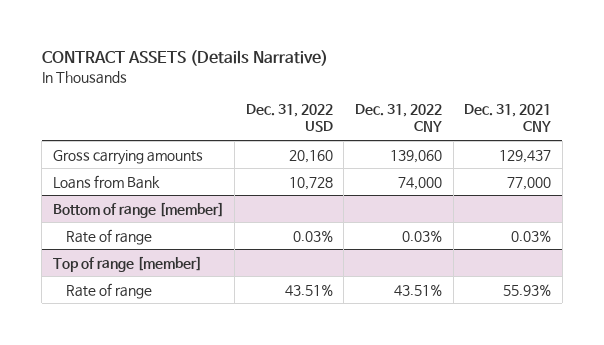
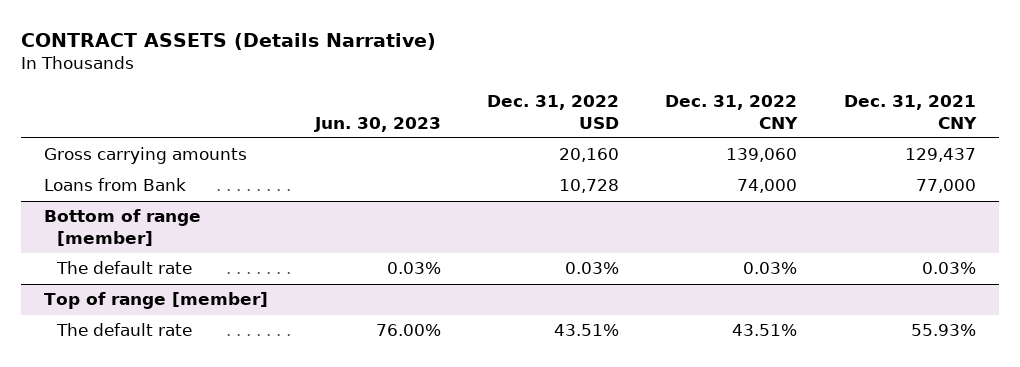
- | Dec. 31, 2022 USD | Dec. 31, 2022 CNY | Dec. 31, 2021 CNY
+ | Jun. 30, 2023 | Dec. 31, 2022 USD | Dec. 31, 2022 CNY | Dec. 31, 2021 CNY
@ Bottom of range [member]
- Rate of range | 0.03% | 0.03% | 0.03%
+ The default rate | 0.03% | 0.03% | 0.03% | 0.03%
@ Top of range [member]
- Rate of range | 43.51% | 43.51% | 55.93%
+ The default rate | 76.00% | 43.51% | 43.51% | 55.93%

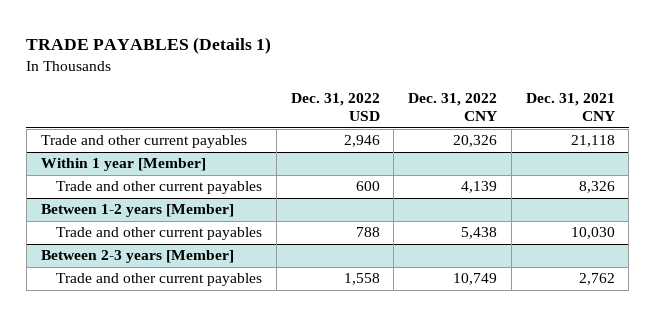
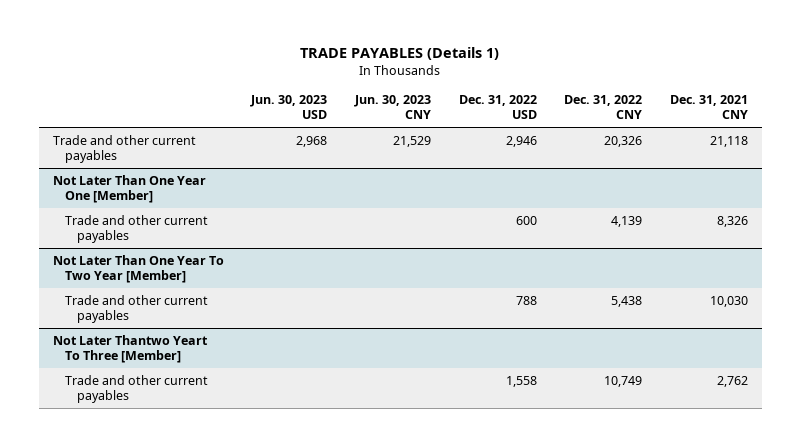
- | Dec. 31, 2022 USD | Dec. 31, 2022 CNY | Dec. 31, 2021 CNY
+ | Jun. 30, 2023 USD | Jun. 30, 2023 CNY | Dec. 31, 2022 USD | Dec. 31, 2022 CNY | Dec. 31, 2021 CNY
- Within 1 year [Member]
+ Not Later Than One Year One [Member]
- Between 1-2 years [Member]
+ Not Later Than One Year To Two Year [Member]
- Between 2-3 years [Member]
+ Not Later Thantwo Yeart To Three [Member]

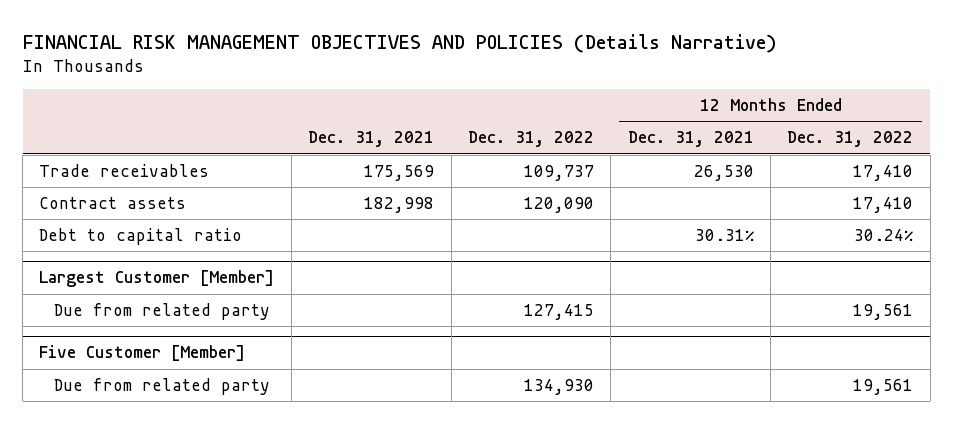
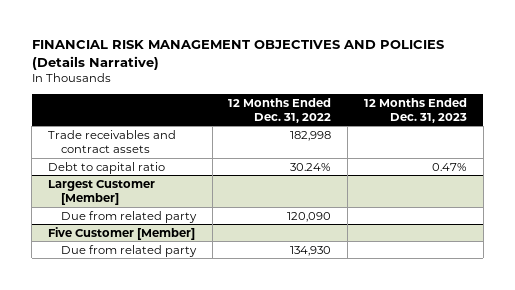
- | Dec. 31, 2021 | Dec. 31, 2022 | 12 Months Ended Dec. 31, 2021 | 12 Months Ended Dec. 31, 2022
+ | 12 Months Ended Dec. 31, 2022 | 12 Months Ended Dec. 31, 2023
- Trade receivables | 175,569 | 109,737 | 26,530 | 17,410
- Contract assets | 182,998 | 120,090 | | 17,410
+ Trade receivables and contract assets | 182,998 |
@ Largest Customer [Member]
- Due from related party | | 127,415 | | 19,561
+ Due from related party | 120,090 |
@ Five Customer [Member]
- Due from related party | | 134,930 | | 19,561
+ Due from related party | 134,930 |

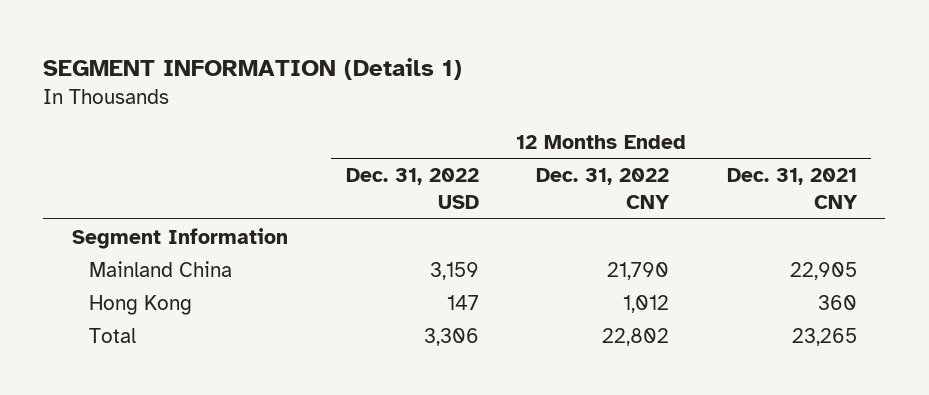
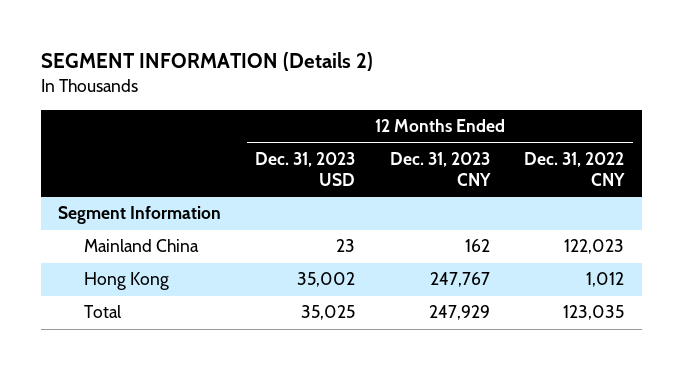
- SEGMENT INFORMATION (Details 1)
+ SEGMENT INFORMATION (Details 2)
- | 12 Months Ended Dec. 31, 2022 USD | 12 Months Ended Dec. 31, 2022 CNY | 12 Months Ended Dec. 31, 2021 CNY
+ | 12 Months Ended Dec. 31, 2023 USD | 12 Months Ended Dec. 31, 2023 CNY | 12 Months Ended Dec. 31, 2022 CNY
- Mainland China | 3,159 | 21,790 | 22,905
+ Mainland China | 23 | 162 | 122,023
- Total | 3,306 | 22,802 | 23,265
+ Total | 35,025 | 247,929 | 123,035

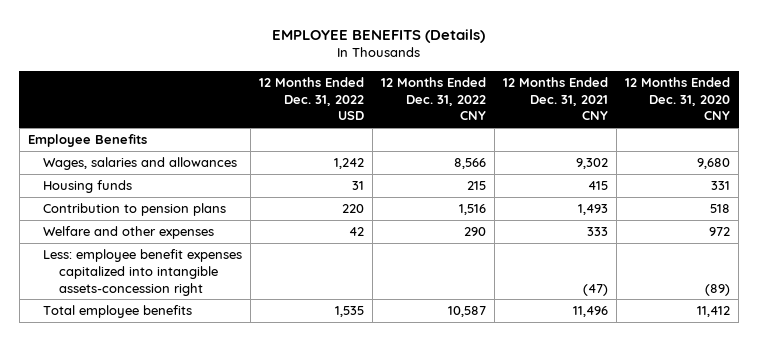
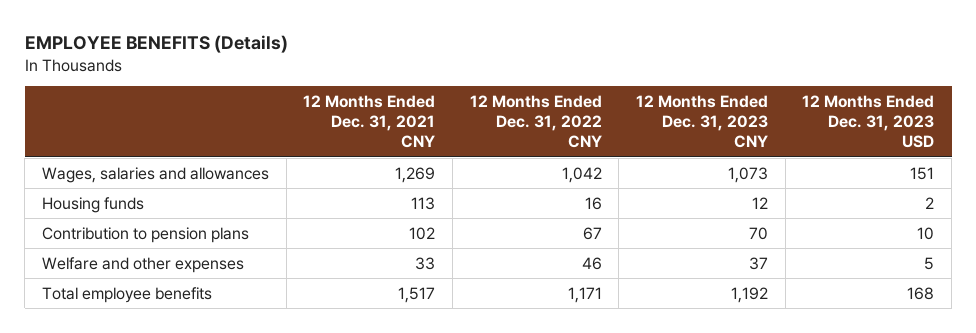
- | 12 Months Ended Dec. 31, 2022 USD | 12 Months Ended Dec. 31, 2022 CNY | 12 Months Ended Dec. 31, 2021 CNY | 12 Months Ended Dec. 31, 2020 CNY
+ | 12 Months Ended Dec. 31, 2021 CNY | 12 Months Ended Dec. 31, 2022 CNY | 12 Months Ended Dec. 31, 2023 CNY | 12 Months Ended Dec. 31, 2023 USD
- Employee Benefits
- Wages, salaries and allowances | 1,242 | 8,566 | 9,302 | 9,680
- Housing funds | 31 | 215 | 415 | 331
- Contribution to pension plans | 220 | 1,516 | 1,493 | 518
- Welfare and other expenses | 42 | 290 | 333 | 972
- Less: employee benefit expenses capitalized into intangible assets-concession right | | | (47) | (89)
- Total employee benefits | 1,535 | 10,587 | 11,496 | 11,412
+ Wages, salaries and allowances | 1,269 | 1,042 | 1,073 | 151
+ Housing funds | 113 | 16 | 12 | 2
+ Contribution to pension plans | 102 | 67 | 70 | 10
+ Welfare and other expenses | 33 | 46 | 37 | 5
+ Total employee benefits | 1,517 | 1,171 | 1,192 | 168

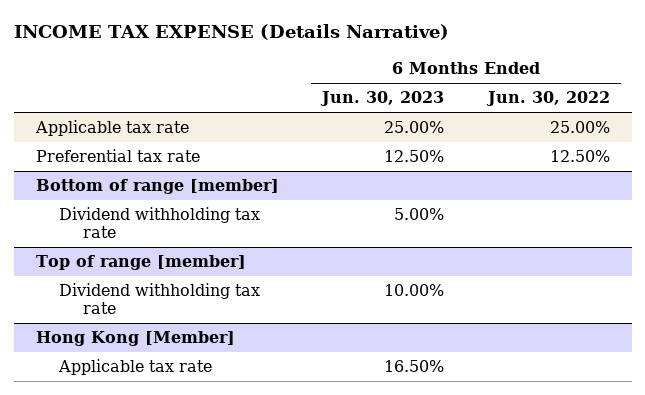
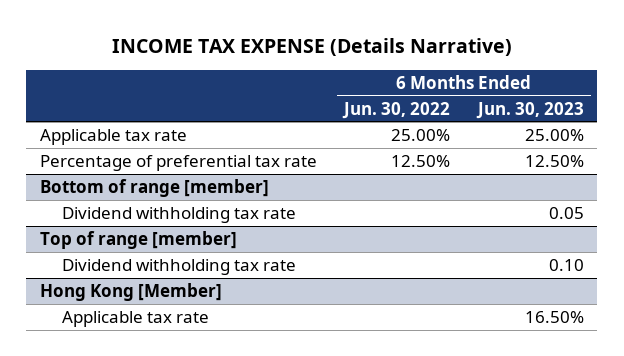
- | 6 Months Ended Jun. 30, 2023 | 6 Months Ended Jun. 30, 2022
+ | 6 Months Ended Jun. 30, 2022 | 6 Months Ended Jun. 30, 2023
- Preferential tax rate | 12.50% | 12.50%
+ Percentage of preferential tax rate | 12.50% | 12.50%
@ Bottom of range [member]
- Dividend withholding tax rate | 5.00% |
+ Dividend withholding tax rate | | 0.05
@ Top of range [member]
- Dividend withholding tax rate | 10.00% |
+ Dividend withholding tax rate | | 0.10

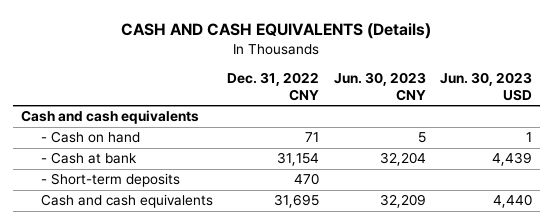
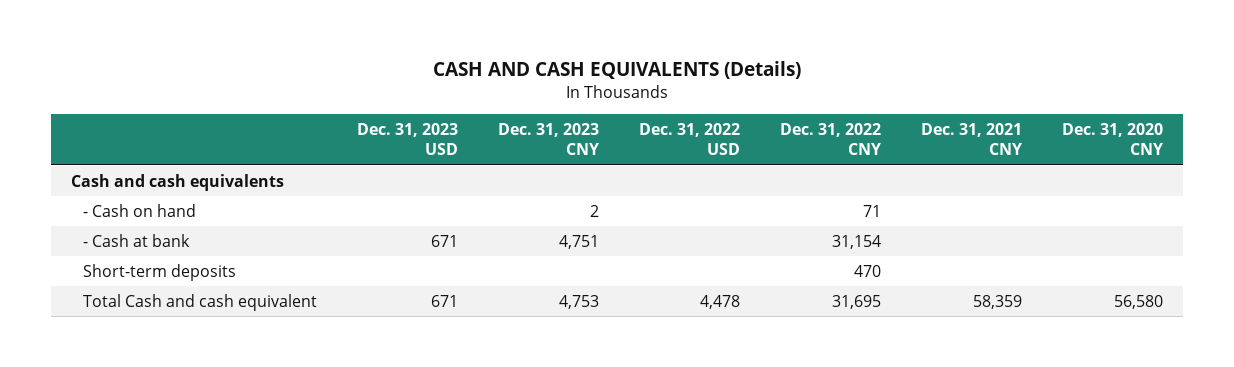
- | Dec. 31, 2022 CNY | Jun. 30, 2023 CNY | Jun. 30, 2023 USD
+ | Dec. 31, 2023 USD | Dec. 31, 2023 CNY | Dec. 31, 2022 USD | Dec. 31, 2022 CNY | Dec. 31, 2021 CNY | Dec. 31, 2020 CNY
- - Short-term deposits | 470 | |
- Cash and cash equivalents | 31,695 | 32,209 | 4,440
+ Short-term deposits | | | | 470 | |
+ Total Cash and cash equivalent | 671 | 4,753 | 4,478 | 31,695 | 58,359 | 56,580

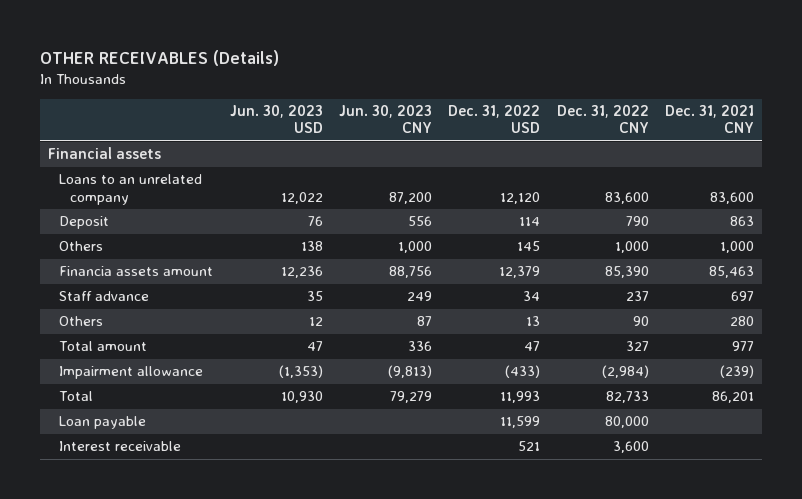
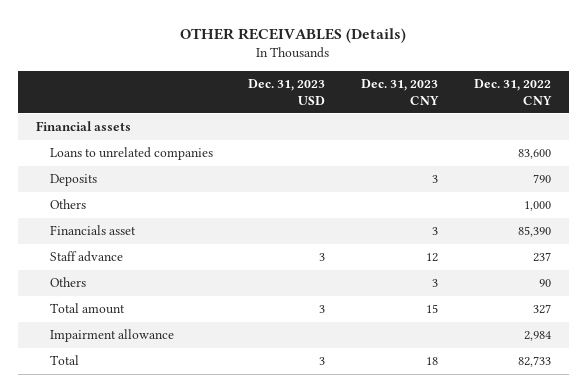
- | Jun. 30, 2023 USD | Jun. 30, 2023 CNY | Dec. 31, 2022 USD | Dec. 31, 2022 CNY | Dec. 31, 2021 CNY
+ | Dec. 31, 2023 USD | Dec. 31, 2023 CNY | Dec. 31, 2022 CNY
- Loans to an unrelated company | 12,022 | 87,200 | 12,120 | 83,600 | 83,600
- Deposit | 76 | 556 | 114 | 790 | 863
+ Loans to unrelated companies | | | 83,600
+ Deposits | | 3 | 790
- Financia assets amount | 12,236 | 88,756 | 12,379 | 85,390 | 85,463
+ Financials asset | | 3 | 85,390
- Impairment allowance | (1,353) | (9,813) | (433) | (2,984) | (239)
+ Impairment allowance | | | 2,984
- Loan payable | | | 11,599 | 80,000 |
- Interest receivable | | | 521 | 3,600 |

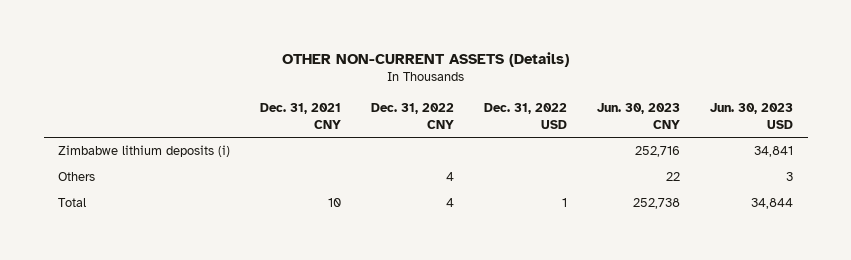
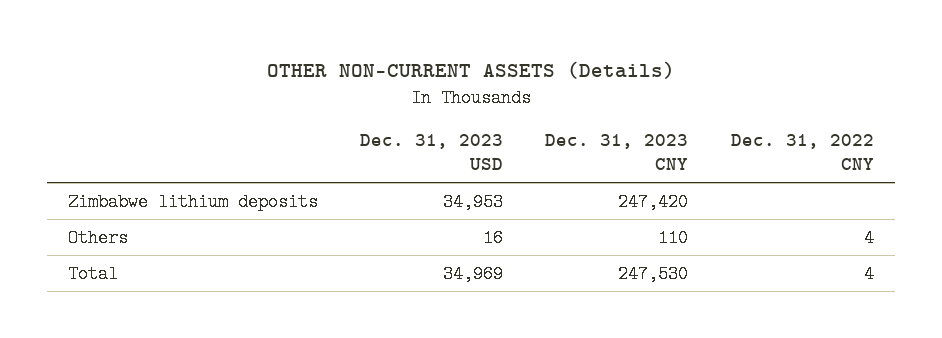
- | Dec. 31, 2021 CNY | Dec. 31, 2022 CNY | Dec. 31, 2022 USD | Jun. 30, 2023 CNY | Jun. 30, 2023 USD
+ | Dec. 31, 2023 USD | Dec. 31, 2023 CNY | Dec. 31, 2022 CNY
- Zimbabwe lithium deposits (i) | | | | 252,716 | 34,841
+ Zimbabwe lithium deposits | 34,953 | 247,420 |

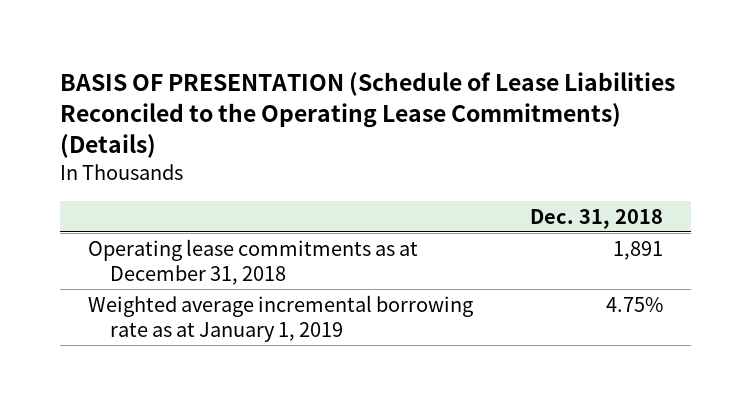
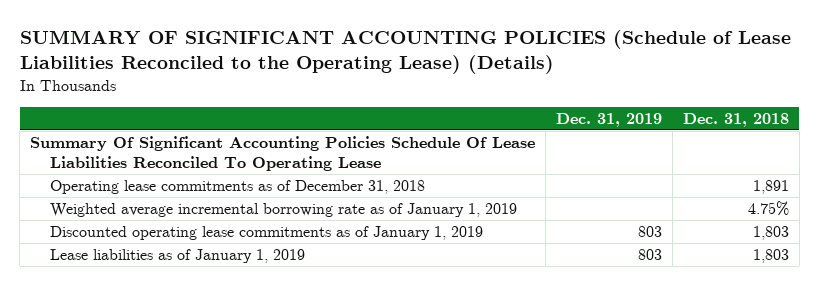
- BASIS OF PRESENTATION (Schedule of Lease Liabilities Reconciled to the Operating Lease Commitments) (Details)
+ SUMMARY OF SIGNIFICANT ACCOUNTING POLICIES (Schedule of Lease Liabilities Reconciled to the Operating Lease) (Details)
- | Dec. 31, 2018
+ | Dec. 31, 2019 | Dec. 31, 2018
- Operating lease commitments as at December 31, 2018 | 1,891
- Weighted average incremental borrowing rate as at January 1, 2019 | 4.75%
+ Summary Of Significant Accounting Policies Schedule Of Lease Liabilities Reconciled To Operating Lease
+ Operating lease commitments as of December 31, 2018 | | 1,891
+ Weighted average incremental borrowing rate as of January 1, 2019 | | 4.75%
+ Discounted operating lease commitments as of January 1, 2019 | 803 | 1,803
+ Lease liabilities as of January 1, 2019 | 803 | 1,803

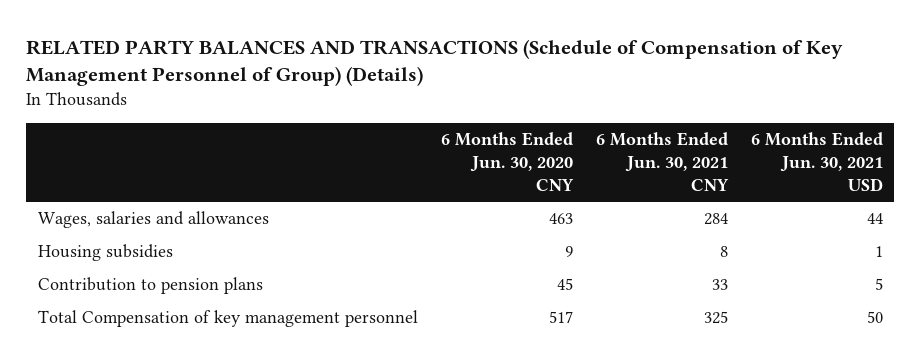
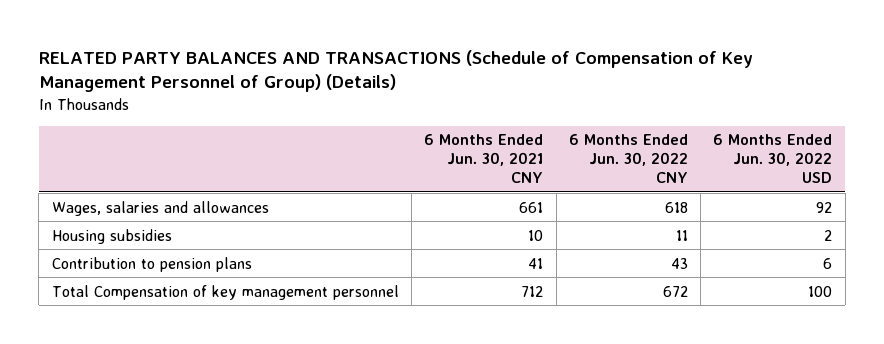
- | 6 Months Ended Jun. 30, 2020 CNY | 6 Months Ended Jun. 30, 2021 CNY | 6 Months Ended Jun. 30, 2021 USD
+ | 6 Months Ended Jun. 30, 2021 CNY | 6 Months Ended Jun. 30, 2022 CNY | 6 Months Ended Jun. 30, 2022 USD
- Wages, salaries and allowances | 463 | 284 | 44
- Housing subsidies | 9 | 8 | 1
- Contribution to pension plans | 45 | 33 | 5
- Total Compensation of key management personnel | 517 | 325 | 50
+ Wages, salaries and allowances | 661 | 618 | 92
+ Housing subsidies | 10 | 11 | 2
+ Contribution to pension plans | 41 | 43 | 6
+ Total Compensation of key management personnel | 712 | 672 | 100

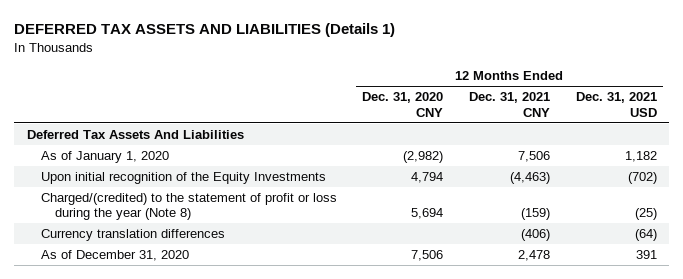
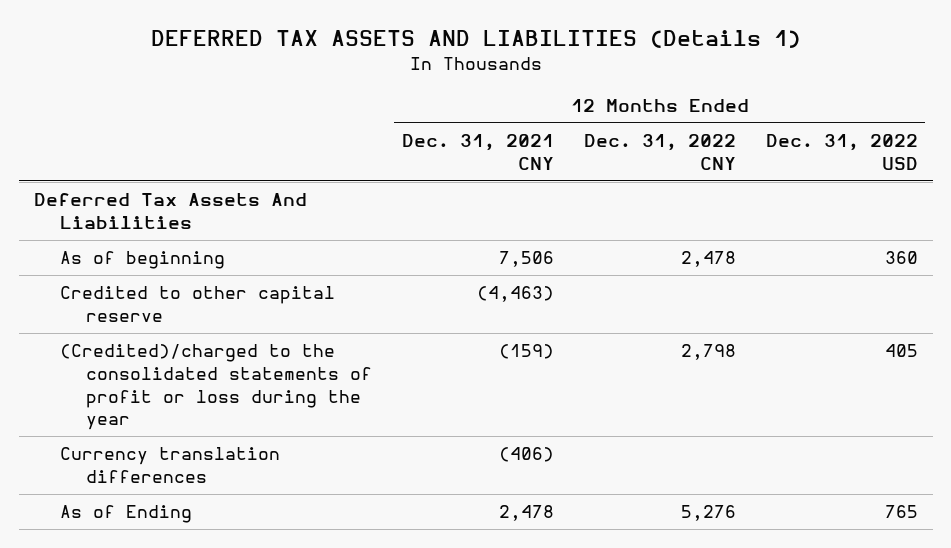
- | 12 Months Ended Dec. 31, 2020 CNY | 12 Months Ended Dec. 31, 2021 CNY | 12 Months Ended Dec. 31, 2021 USD
+ | 12 Months Ended Dec. 31, 2021 CNY | 12 Months Ended Dec. 31, 2022 CNY | 12 Months Ended Dec. 31, 2022 USD
- As of January 1, 2020 | (2,982) | 7,506 | 1,182
- Upon initial recognition of the Equity Investments | 4,794 | (4,463) | (702)
- Charged/(credited) to the statement of profit or loss during the year (Note 8) | 5,694 | (159) | (25)
+ As of beginning | 7,506 | 2,478 | 360
+ Credited to other capital reserve | (4,463) | |
+ (Credited)/charged to the consolidated statements of profit or loss during the year | (159) | 2,798 | 405
- As of December 31, 2020 | 7,506 | 2,478 | 391
+ As of Ending | 2,478 | 5,276 | 765

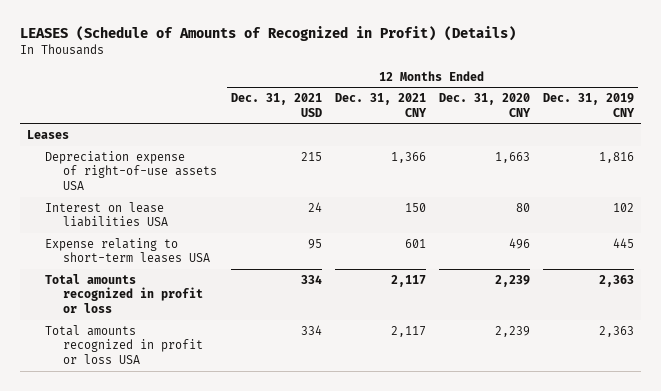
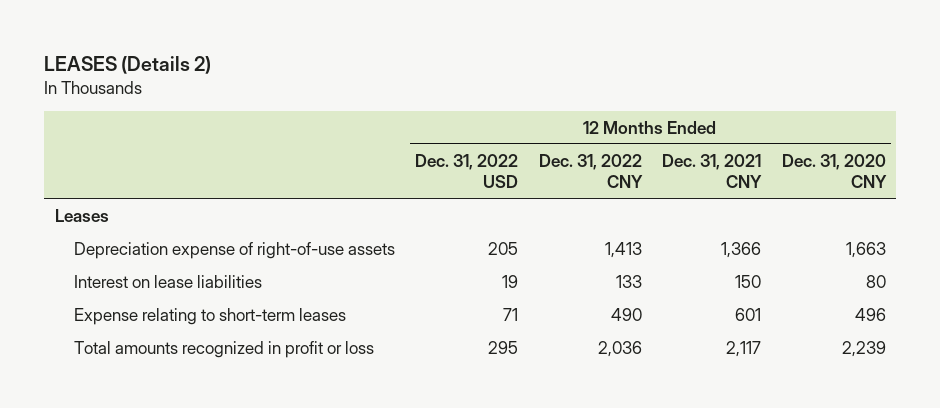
- LEASES (Schedule of Amounts of Recognized in Profit) (Details)
+ LEASES (Details 2)
- | 12 Months Ended Dec. 31, 2021 USD | 12 Months Ended Dec. 31, 2021 CNY | 12 Months Ended Dec. 31, 2020 CNY | 12 Months Ended Dec. 31, 2019 CNY
+ | 12 Months Ended Dec. 31, 2022 USD | 12 Months Ended Dec. 31, 2022 CNY | 12 Months Ended Dec. 31, 2021 CNY | 12 Months Ended Dec. 31, 2020 CNY
- Depreciation expense of right-of-use assets USA | 215 | 1,366 | 1,663 | 1,816
- Interest on lease liabilities USA | 24 | 150 | 80 | 102
- Expense relating to short-term leases USA | 95 | 601 | 496 | 445
+ Depreciation expense of right-of-use assets | 205 | 1,413 | 1,366 | 1,663
+ Interest on lease liabilities | 19 | 133 | 150 | 80
+ Expense relating to short-term leases | 71 | 490 | 601 | 496
- Total amounts recognized in profit or loss USA | 334 | 2,117 | 2,239 | 2,363

